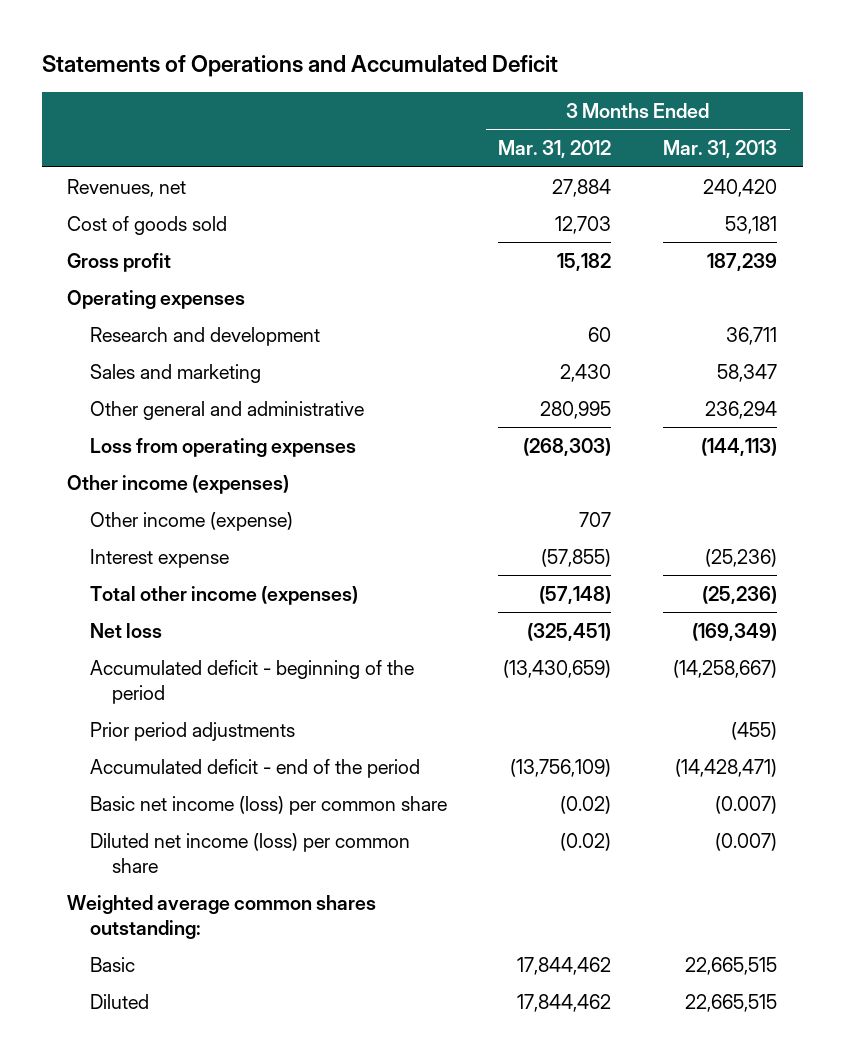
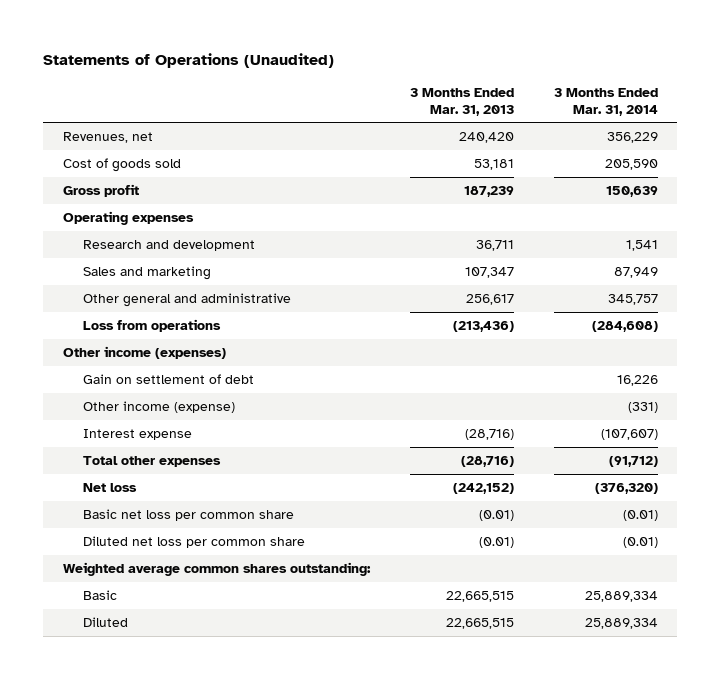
- Statements of Operations and Accumulated Deficit
+ Statements of Operations (Unaudited)
- | 3 Months Ended Mar. 31, 2012 | 3 Months Ended Mar. 31, 2013
+ | 3 Months Ended Mar. 31, 2013 | 3 Months Ended Mar. 31, 2014
- Sales and marketing | 2,430 | 58,347
- Other general and administrative | 280,995 | 236,294
- Loss from operating expenses | (268,303) | (144,113)
+ Sales and marketing | 107,347 | 87,949
+ Other general and administrative | 256,617 | 345,757
+ Loss from operations | (213,436) | (284,608)
+ Gain on settlement of debt | | 16,226
- Interest expense | (57,855) | (25,236)
- Total other income (expenses) | (57,148) | (25,236)
- Net loss | (325,451) | (169,349)
- Accumulated deficit - beginning of the period | (13,430,659) | (14,258,667)
- Prior period adjustments | | (455)
- Accumulated deficit - end of the period | (13,756,109) | (14,428,471)
- Basic net income (loss) per common share | (0.02) | (0.007)
- Diluted net income (loss) per common share | (0.02) | (0.007)
+ Interest expense | (28,716) | (107,607)
+ Total other expenses | (28,716) | (91,712)
+ Net loss | (242,152) | (376,320)
+ Basic net loss per common share | (0.01) | (0.01)
+ Diluted net loss per common share | (0.01) | (0.01)

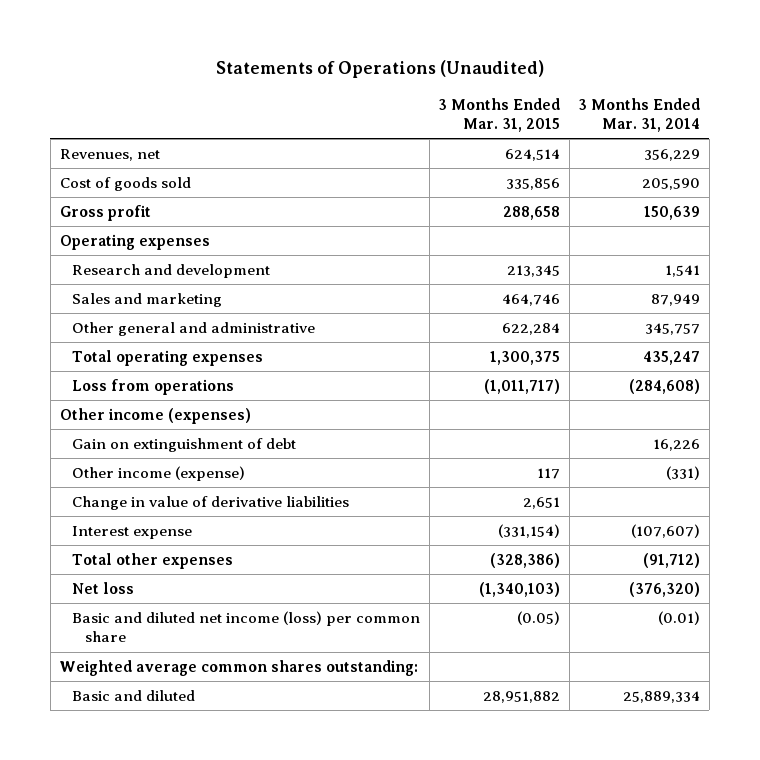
- | 3 Months Ended Mar. 31, 2013 | 3 Months Ended Mar. 31, 2014
+ | 3 Months Ended Mar. 31, 2015 | 3 Months Ended Mar. 31, 2014
+ Total operating expenses | 1,300,375 | 435,247
- Gain on settlement of debt | | 16,226
+ Gain on extinguishment of debt | | 16,226
+ Change in value of derivative liabilities | 2,651 |
- Basic net loss per common share | (0.01) | (0.01)
- Diluted net loss per common share | (0.01) | (0.01)
+ Basic and diluted net income (loss) per common share | (0.05) | (0.01)
- Basic | 22,665,515 | 25,889,334
- Diluted | 22,665,515 | 25,889,334
+ Basic and diluted | 28,951,882 | 25,889,334

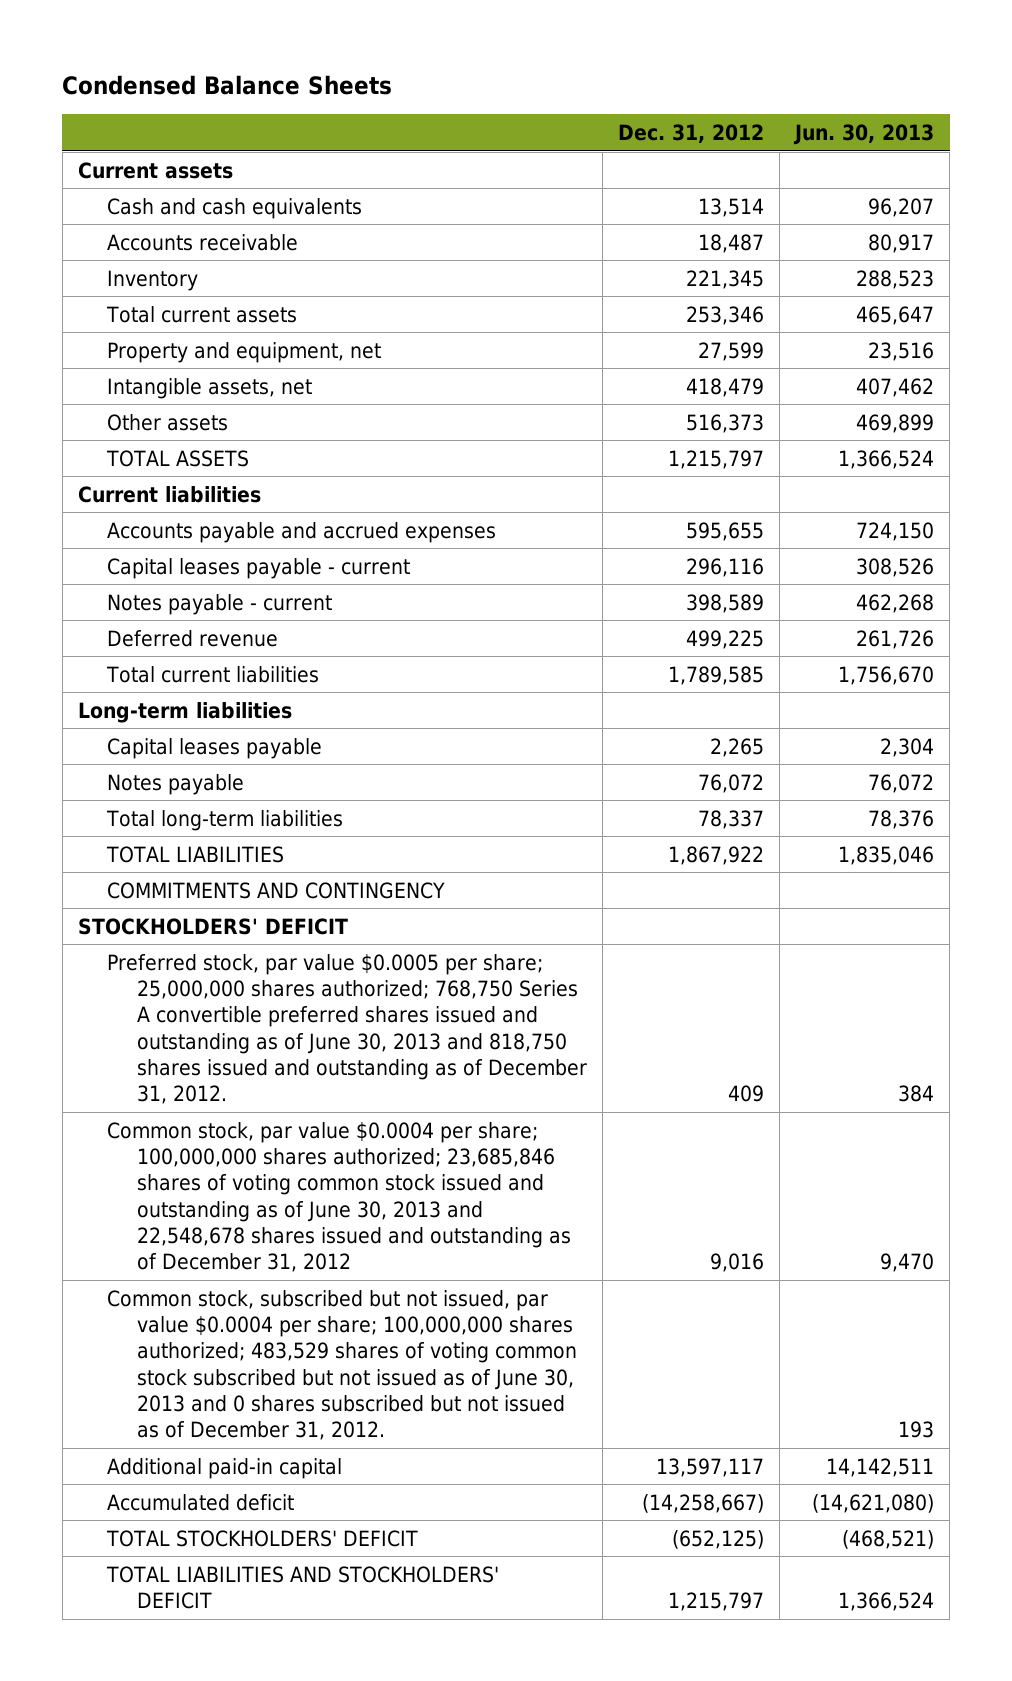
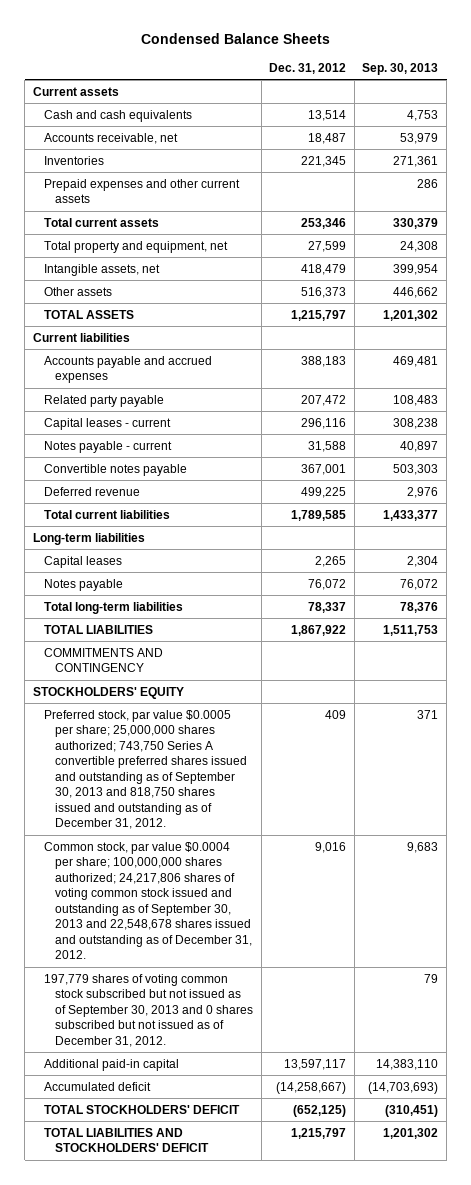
- | Dec. 31, 2012 | Jun. 30, 2013
+ | Dec. 31, 2012 | Sep. 30, 2013
- Accounts receivable | 18,487 | 80,917
- Inventory | 221,345 | 288,523
+ Accounts receivable, net | 18,487 | 53,979
+ Inventories | 221,345 | 271,361
+ Prepaid expenses and other current assets | | 286
- Property and equipment, net | 27,599 | 23,516
+ Total property and equipment, net | 27,599 | 24,308
- Accounts payable and accrued expenses | 595,655 | 724,150
- Capital leases payable - current | 296,116 | 308,526
- Notes payable - current | 398,589 | 462,268
+ Accounts payable and accrued expenses | 388,183 | 469,481
+ Related party payable | 207,472 | 108,483
+ Capital leases - current | 296,116 | 308,238
+ Notes payable - current | 31,588 | 40,897
+ Convertible notes payable | 367,001 | 503,303
- Capital leases payable | 2,265 | 2,304
+ Capital leases | 2,265 | 2,304
- STOCKHOLDERS' DEFICIT
- Preferred stock, par value $0.0005 per share; 25,000,000 shares authorized; 768,750 Series A convertible preferred shares issued and outstanding as of June 30, 2013 and 818,750 shares issued and outstanding as of December 31, 2012. | 409 | 384
- Common stock, par value $0.0004 per share; 100,000,000 shares authorized; 23,685,846 shares of voting common stock issued and outstanding as of June 30, 2013 and 22,548,678 shares issued and outstanding as of December 31, 2012 | 9,016 | 9,470
- Common stock, subscribed but not issued, par value $0.0004 per share; 100,000,000 shares authorized; 483,529 shares of voting common stock subscribed but not issued as of June 30, 2013 and 0 shares subscribed but not issued as of December 31, 2012. | | 193
+ STOCKHOLDERS' EQUITY
+ Preferred stock, par value $0.0005 per share; 25,000,000 shares authorized; 743,750 Series A convertible preferred shares issued and outstanding as of September 30, 2013 and 818,750 shares issued and outstanding as of December 31, 2012. | 409 | 371
+ Common stock, par value $0.0004 per share; 100,000,000 shares authorized; 24,217,806 shares of voting common stock issued and outstanding as of September 30, 2013 and 22,548,678 shares issued and outstanding as of December 31, 2012. | 9,016 | 9,683
+ 197,779 shares of voting common stock subscribed but not issued as of September 30, 2013 and 0 shares subscribed but not issued as of December 31, 2012. | | 79

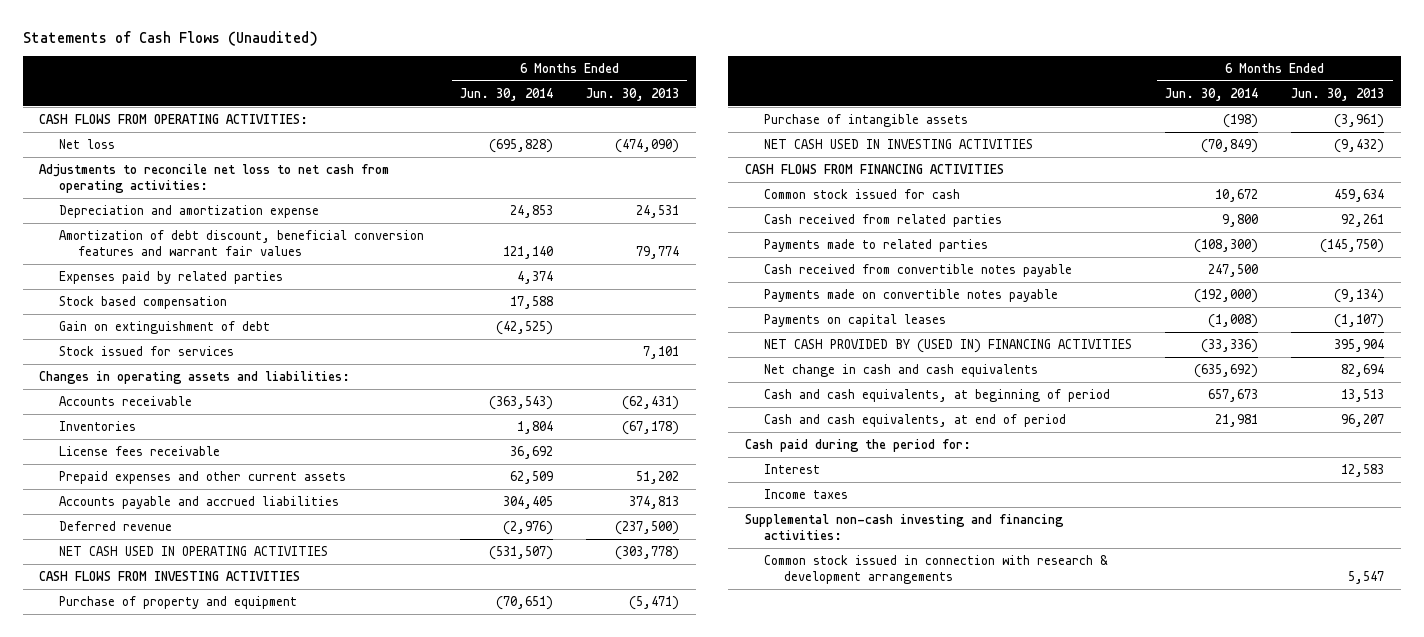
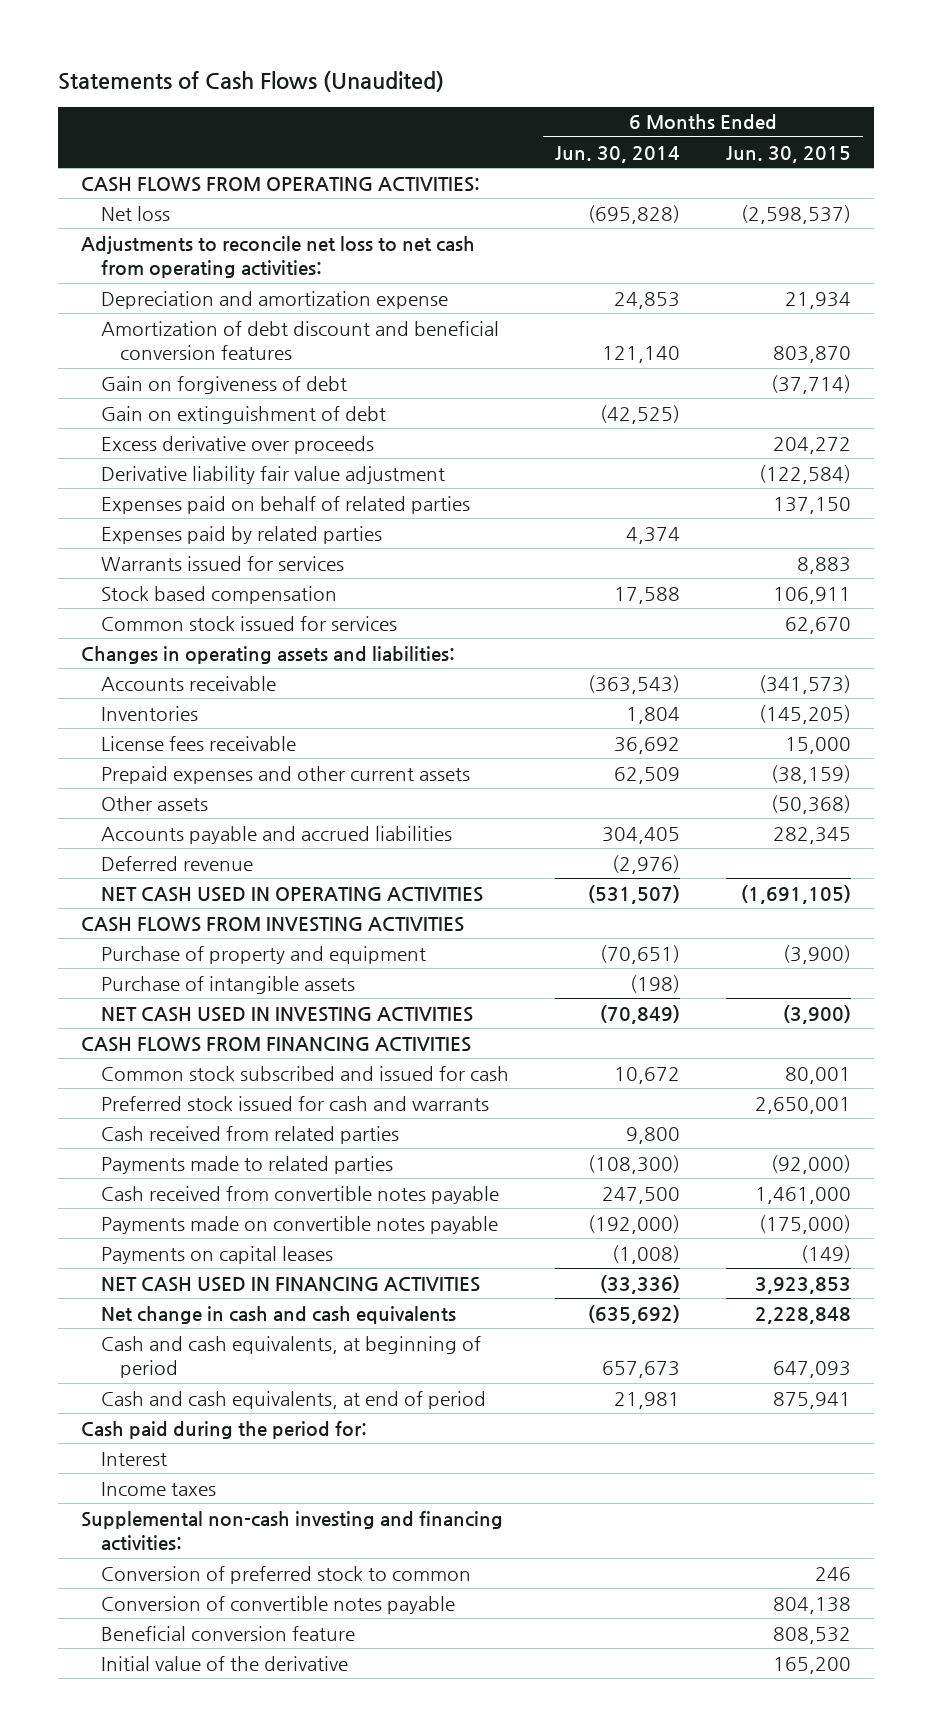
- | 6 Months Ended Jun. 30, 2014 | 6 Months Ended Jun. 30, 2013
+ | 6 Months Ended Jun. 30, 2014 | 6 Months Ended Jun. 30, 2015
- Amortization of debt discount, beneficial conversion features and warrant fair values | 121,140 | 79,774
+ Amortization of debt discount and beneficial conversion features | 121,140 | 803,870
+ Gain on forgiveness of debt | | (37,714)
moved up: Gain on extinguishment of debt | (42,525) |
+ Excess derivative over proceeds | | 204,272
+ Derivative liability fair value adjustment | | (122,584)
+ Expenses paid on behalf of related parties | | 137,150
+ Warrants issued for services | | 8,883
- Stock issued for services | | 7,101
+ Common stock issued for services | | 62,670
+ Other assets | | (50,368)
- Common stock issued for cash | 10,672 | 459,634
+ Common stock subscribed and issued for cash | 10,672 | 80,001
+ Preferred stock issued for cash and warrants | | 2,650,001
- NET CASH PROVIDED BY (USED IN) FINANCING ACTIVITIES | (33,336) | 395,904
+ NET CASH USED IN FINANCING ACTIVITIES | (33,336) | 3,923,853
- Common stock issued in connection with research & development arrangements | | 5,547
+ Conversion of preferred stock to common | | 246
+ Conversion of convertible notes payable | | 804,138
+ Beneficial conversion feature | | 808,532
+ Initial value of the derivative | | 165,200

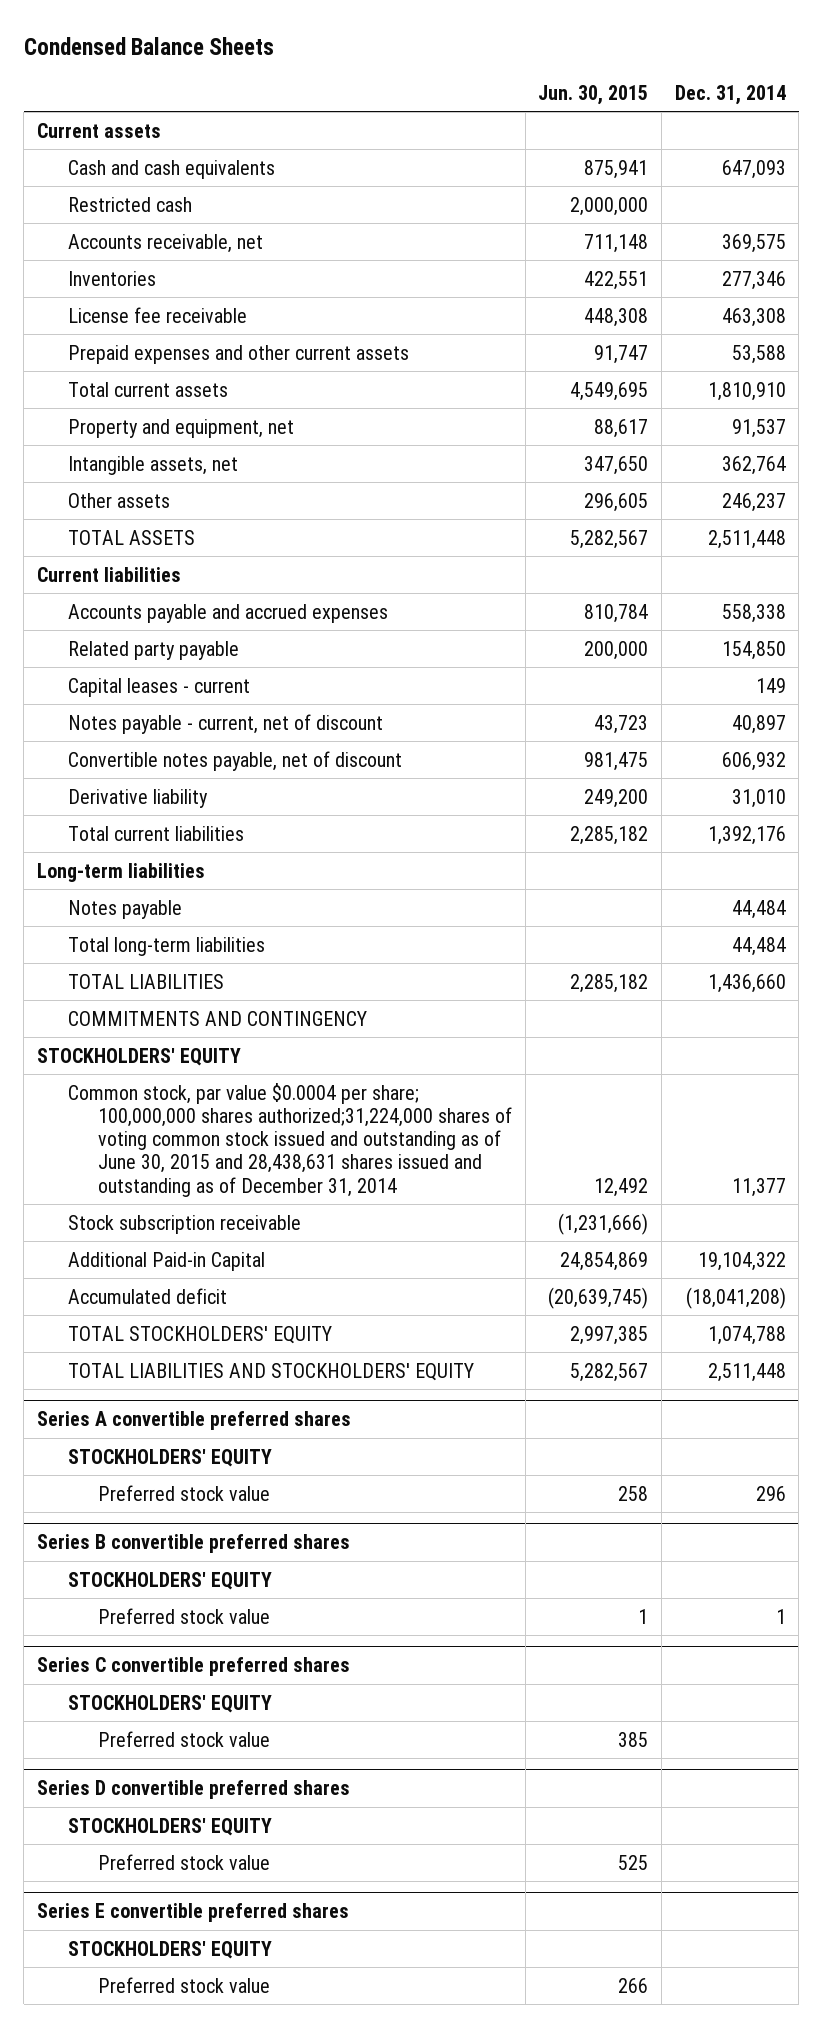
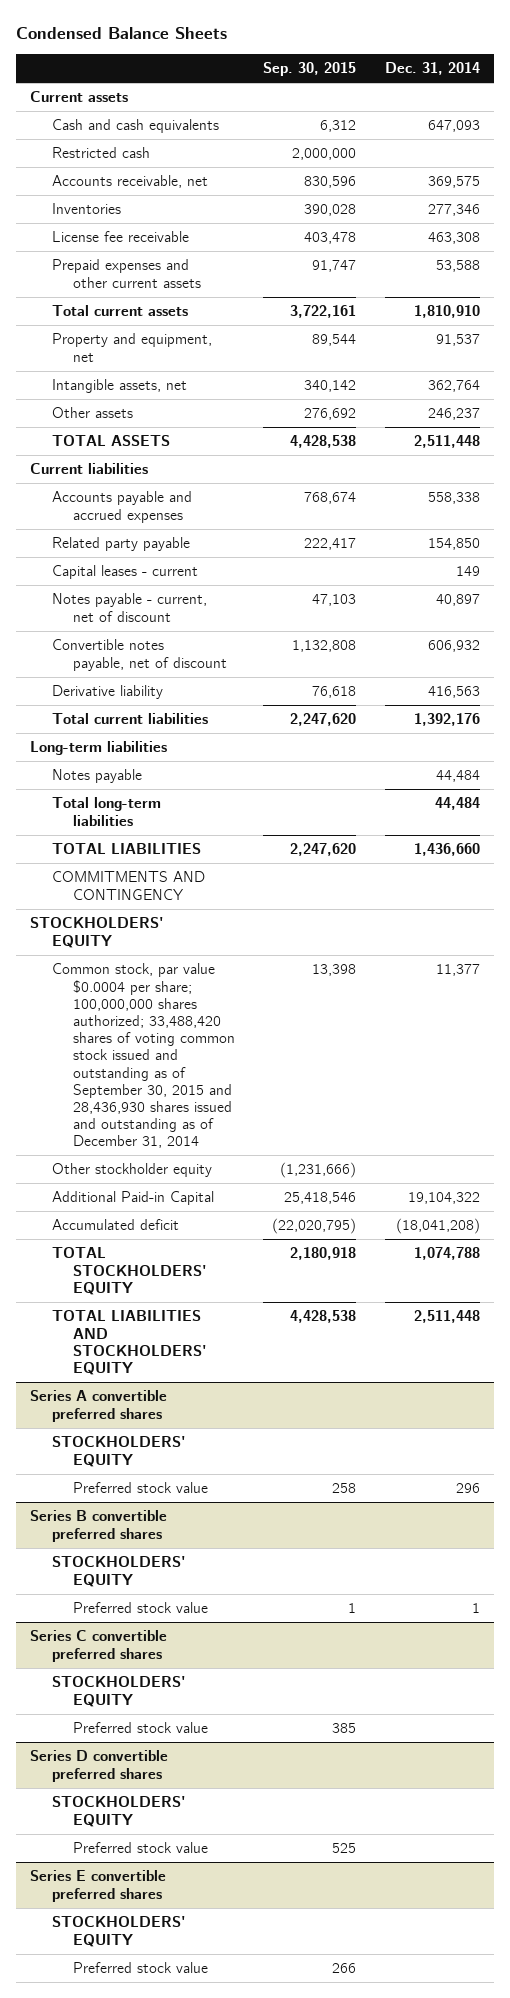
- | Jun. 30, 2015 | Dec. 31, 2014
+ | Sep. 30, 2015 | Dec. 31, 2014
- Derivative liability | 249,200 | 31,010
+ Derivative liability | 76,618 | 416,563
- Common stock, par value $0.0004 per share; 100,000,000 shares authorized;31,224,000 shares of voting common stock issued and outstanding as of June 30, 2015 and 28,438,631 shares issued and outstanding as of December 31, 2014 | 12,492 | 11,377
- Stock subscription receivable | (1,231,666) |
+ Common stock, par value $0.0004 per share; 100,000,000 shares authorized; 33,488,420 shares of voting common stock issued and outstanding as of September 30, 2015 and 28,436,930 shares issued and outstanding as of December 31, 2014 | 13,398 | 11,377
+ Other stockholder equity | (1,231,666) |

